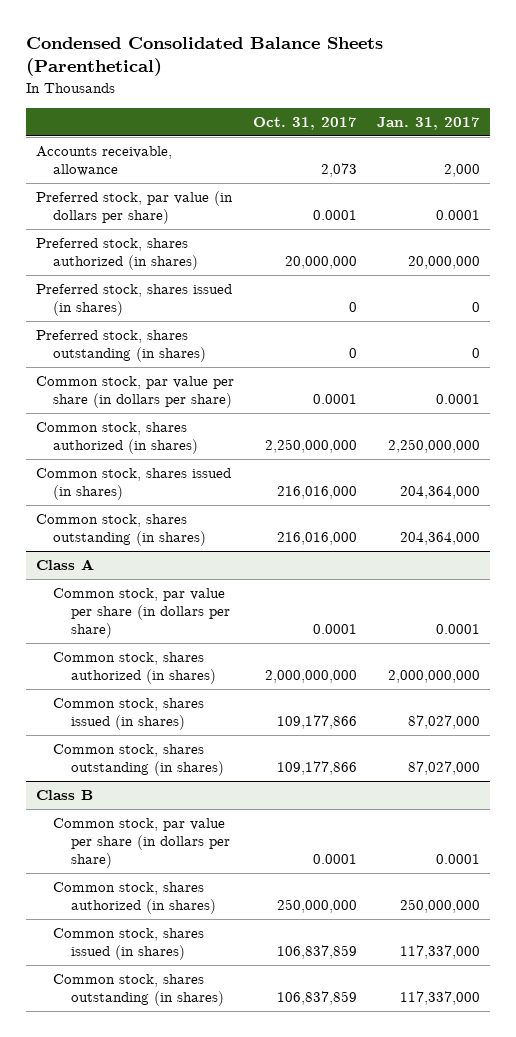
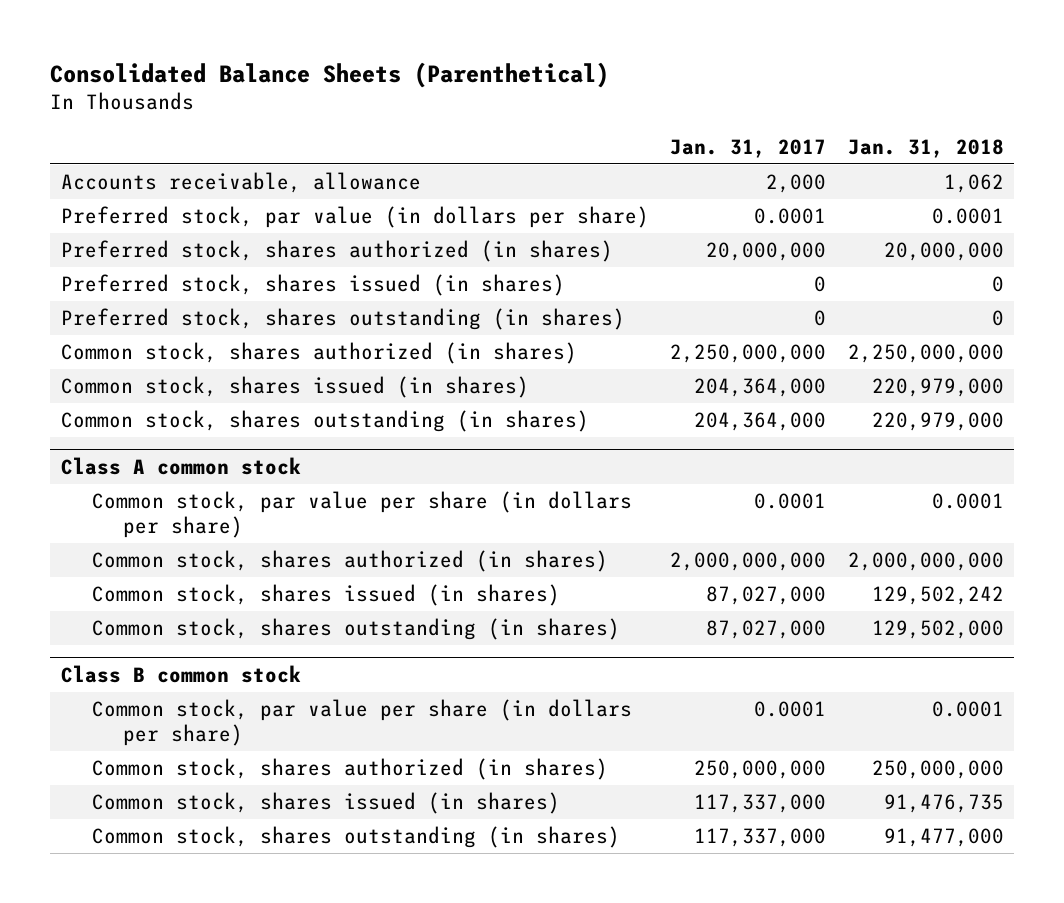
- Condensed Consolidated Balance Sheets (Parenthetical)
+ Consolidated Balance Sheets (Parenthetical)
- | Oct. 31, 2017 | Jan. 31, 2017
+ | Jan. 31, 2017 | Jan. 31, 2018
- Common stock, par value per share (in dollars per share) | 0.0001 | 0.0001
- Class A
+ Class A common stock
- Class B
+ Class B common stock

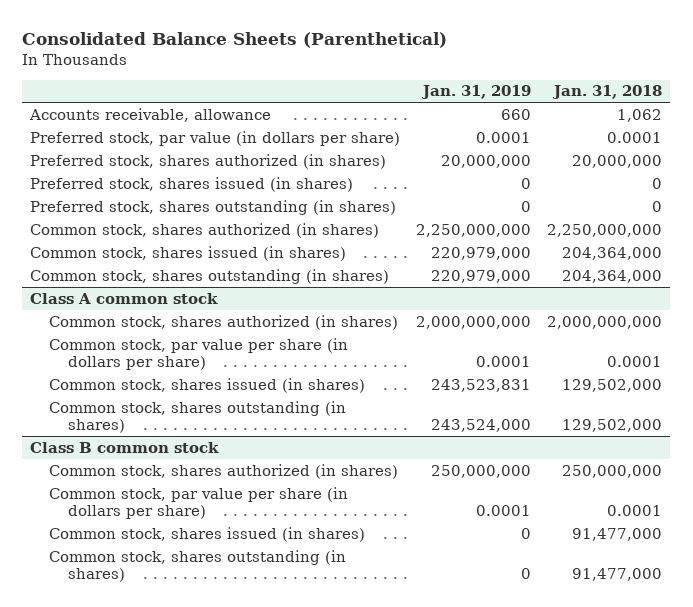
- | Jan. 31, 2017 | Jan. 31, 2018
+ | Jan. 31, 2019 | Jan. 31, 2018
- Common stock, shares issued (in shares) | 204,364,000 | 220,979,000
- Common stock, shares outstanding (in shares) | 204,364,000 | 220,979,000
+ Common stock, shares issued (in shares) | 220,979,000 | 204,364,000
+ Common stock, shares outstanding (in shares) | 220,979,000 | 204,364,000
@ Class A common stock
- Common stock, shares issued (in shares) | 87,027,000 | 129,502,242
moved down: Common stock, par value per share (in dollars per share) | 0.0001 | 0.0001
+ Common stock, shares issued (in shares) | 243,523,831 | 129,502,000
@ Class B common stock
- Common stock, shares issued (in shares) | 117,337,000 | 91,476,735
moved down: Common stock, par value per share (in dollars per share) | 0.0001 | 0.0001
+ Common stock, shares issued (in shares) | 0 | 91,477,000

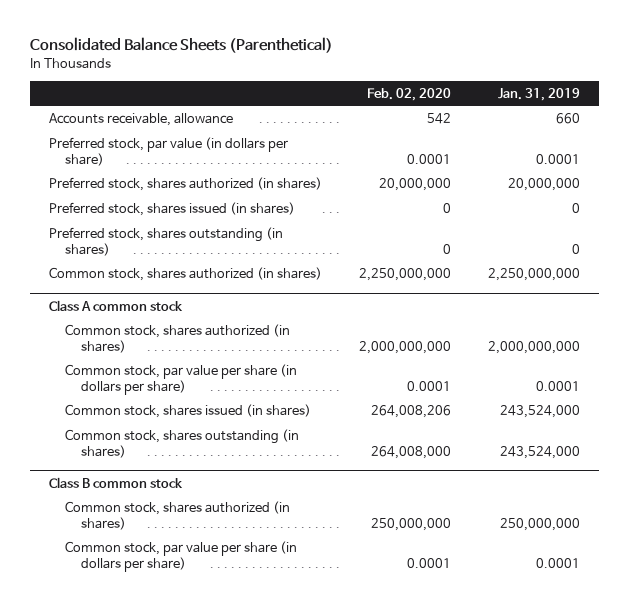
- | Jan. 31, 2019 | Jan. 31, 2018
+ | Feb. 02, 2020 | Jan. 31, 2019
- Common stock, shares issued (in shares) | 220,979,000 | 204,364,000
- Common stock, shares outstanding (in shares) | 220,979,000 | 204,364,000
@ Class A common stock
- Common stock, shares issued (in shares) | 243,523,831 | 129,502,000
+ Common stock, shares issued (in shares) | 264,008,206 | 243,524,000
@ Class B common stock
- Common stock, shares issued (in shares) | 0 | 91,477,000
- Common stock, shares outstanding (in shares) | 0 | 91,477,000

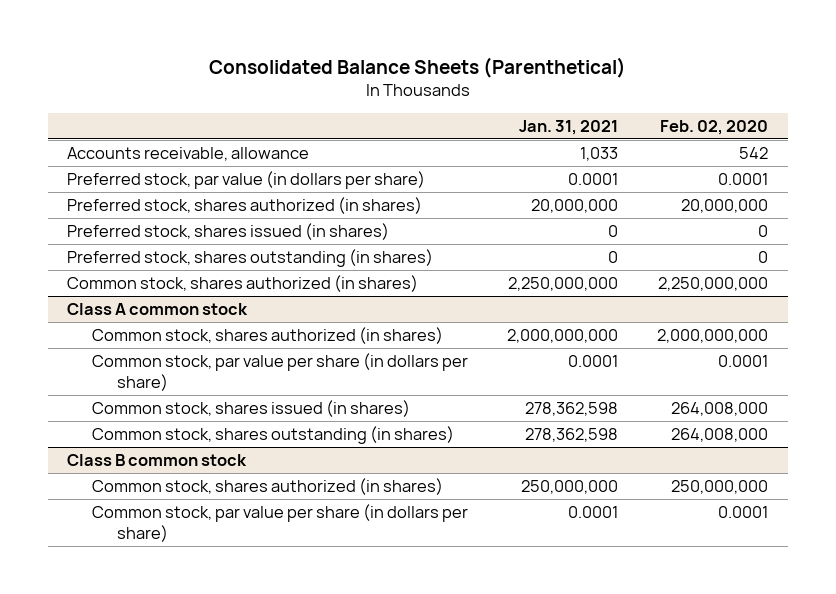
- | Feb. 02, 2020 | Jan. 31, 2019
+ | Jan. 31, 2021 | Feb. 02, 2020
@ Class A common stock
- Common stock, shares issued (in shares) | 264,008,206 | 243,524,000
+ Common stock, shares issued (in shares) | 278,362,598 | 264,008,000

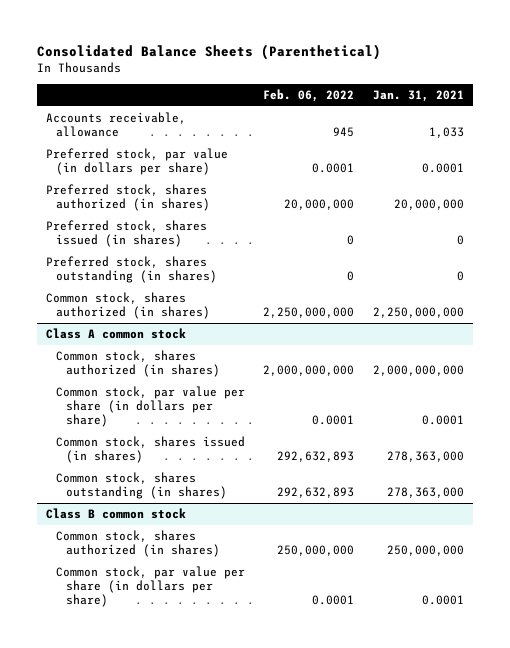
- | Jan. 31, 2021 | Feb. 02, 2020
+ | Feb. 06, 2022 | Jan. 31, 2021
@ Class A common stock
- Common stock, shares issued (in shares) | 278,362,598 | 264,008,000
- Common stock, shares outstanding (in shares) | 278,362,598 | 264,008,000
+ Common stock, shares issued (in shares) | 292,632,893 | 278,363,000
+ Common stock, shares outstanding (in shares) | 292,632,893 | 278,363,000

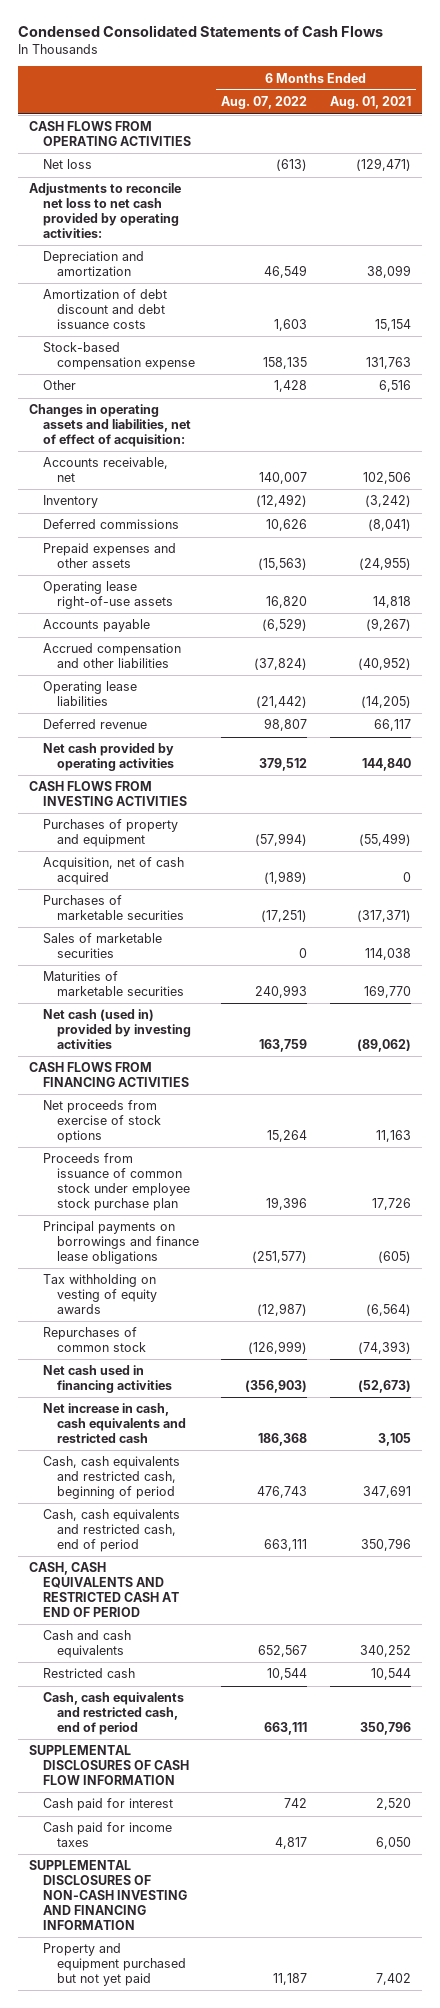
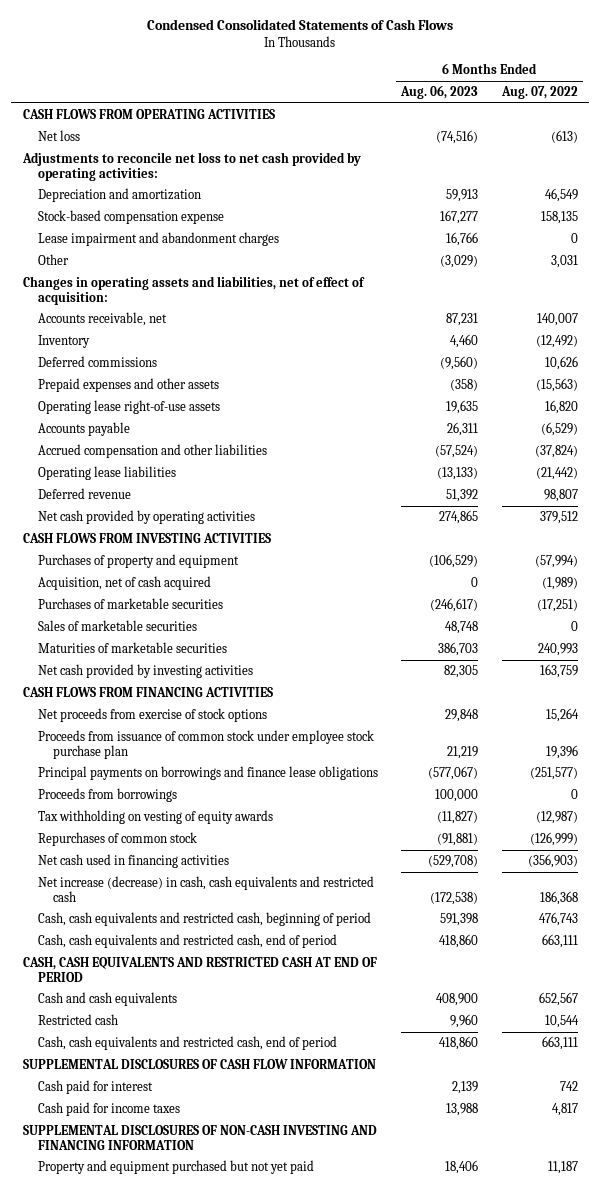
- | 6 Months Ended Aug. 07, 2022 | 6 Months Ended Aug. 01, 2021
+ | 6 Months Ended Aug. 06, 2023 | 6 Months Ended Aug. 07, 2022
- Amortization of debt discount and debt issuance costs | 1,603 | 15,154
- Other | 1,428 | 6,516
+ Lease impairment and abandonment charges | 16,766 | 0
+ Other | (3,029) | 3,031
- Net cash (used in) provided by investing activities | 163,759 | (89,062)
+ Net cash provided by investing activities | 82,305 | 163,759
+ Proceeds from borrowings | 100,000 | 0
- Net increase in cash, cash equivalents and restricted cash | 186,368 | 3,105
+ Net increase (decrease) in cash, cash equivalents and restricted cash | (172,538) | 186,368

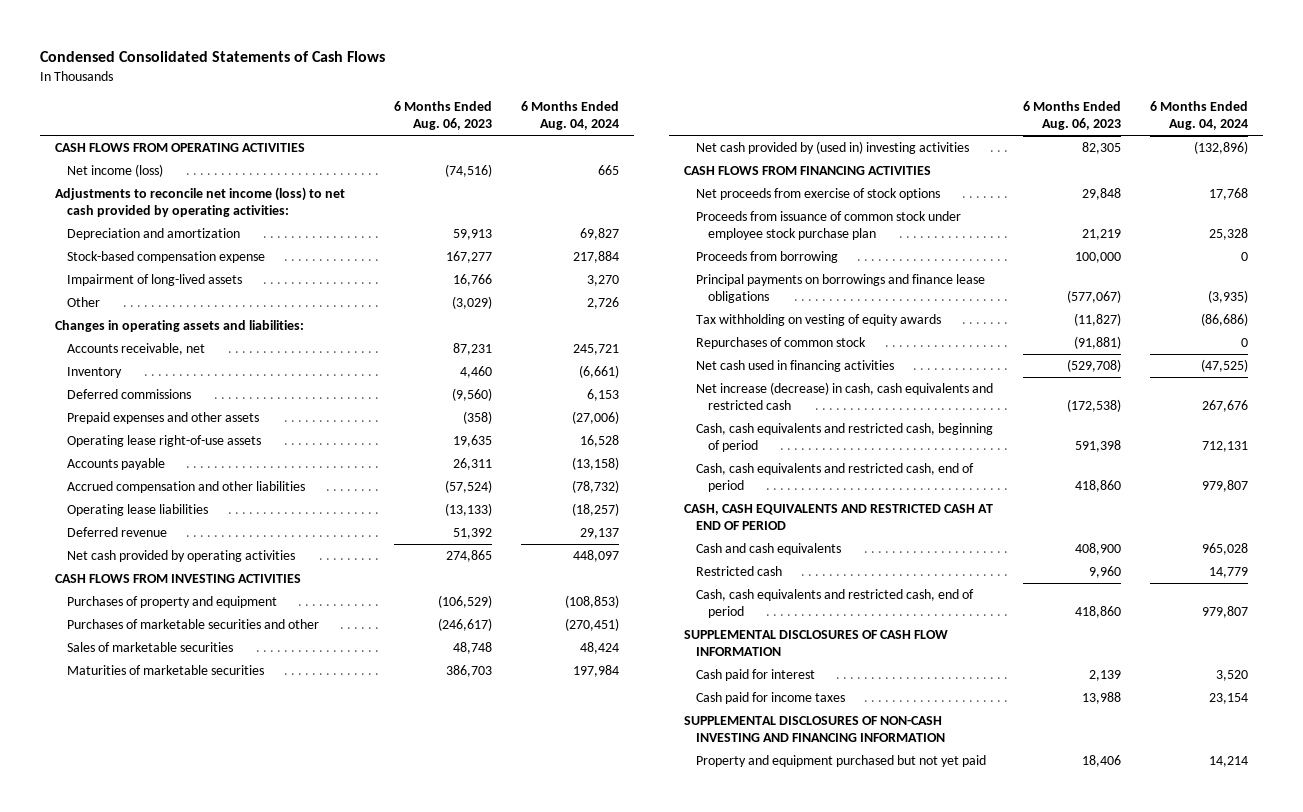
- | 6 Months Ended Aug. 06, 2023 | 6 Months Ended Aug. 07, 2022
+ | 6 Months Ended Aug. 06, 2023 | 6 Months Ended Aug. 04, 2024
- Net loss | (74,516) | (613)
- Adjustments to reconcile net loss to net cash provided by operating activities:
+ Net income (loss) | (74,516) | 665
+ Adjustments to reconcile net income (loss) to net cash provided by operating activities:
- Lease impairment and abandonment charges | 16,766 | 0
+ Impairment of long-lived assets | 16,766 | 3,270
- Changes in operating assets and liabilities, net of effect of acquisition:
+ Changes in operating assets and liabilities:
- Acquisition, net of cash acquired | 0 | (1,989)
- Purchases of marketable securities | (246,617) | (17,251)
+ Purchases of marketable securities and other | (246,617) | (270,451)
- Net cash provided by investing activities | 82,305 | 163,759
+ Net cash provided by (used in) investing activities | 82,305 | (132,896)
+ Proceeds from borrowing | 100,000 | 0
- Proceeds from borrowings | 100,000 | 0

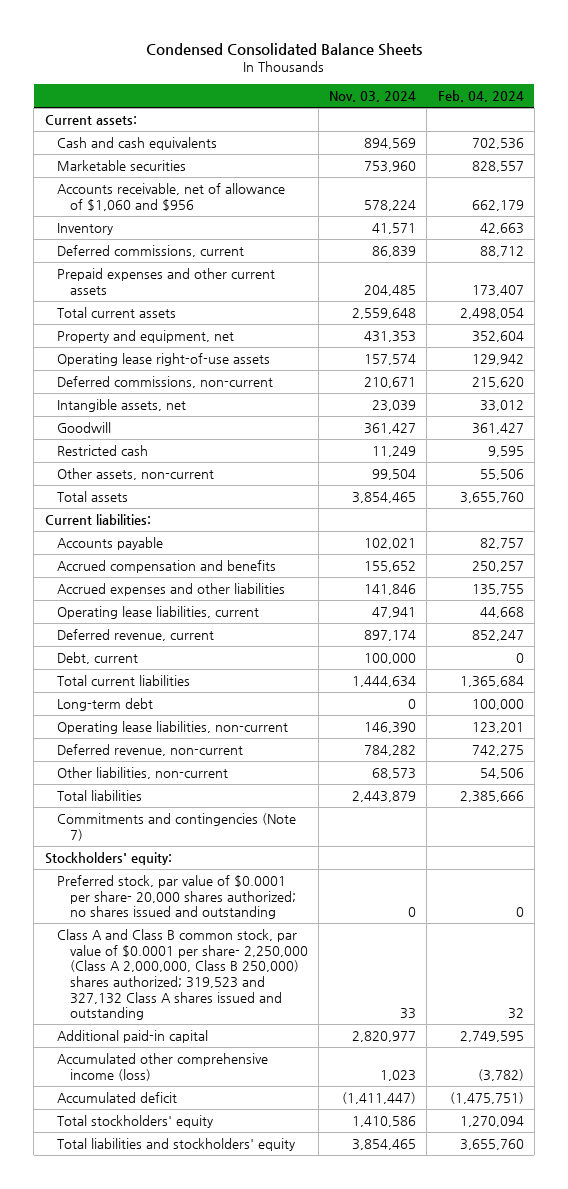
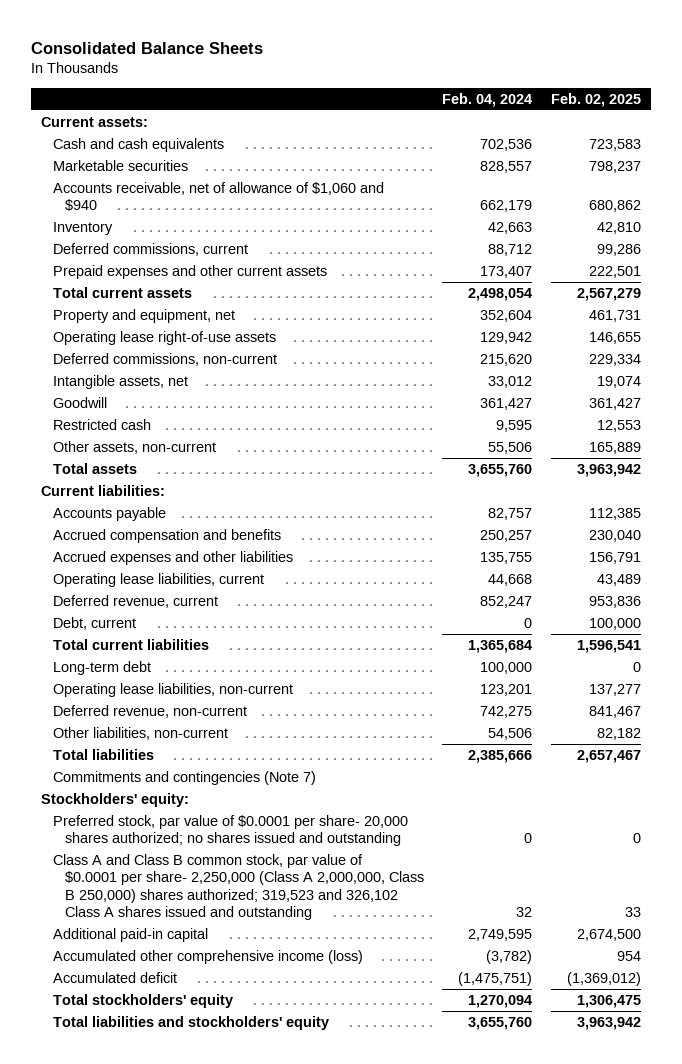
- Condensed Consolidated Balance Sheets
+ Consolidated Balance Sheets
- | Nov. 03, 2024 | Feb. 04, 2024
+ | Feb. 04, 2024 | Feb. 02, 2025
- Accounts receivable, net of allowance of $1,060 and $956 | 578,224 | 662,179
+ Accounts receivable, net of allowance of $1,060 and $940 | 662,179 | 680,862
- Class A and Class B common stock, par value of $0.0001 per share- 2,250,000 (Class A 2,000,000, Class B 250,000) shares authorized; 319,523 and 327,132 Class A shares issued and outstanding | 33 | 32
+ Class A and Class B common stock, par value of $0.0001 per share- 2,250,000 (Class A 2,000,000, Class B 250,000) shares authorized; 319,523 and 326,102 Class A shares issued and outstanding | 32 | 33

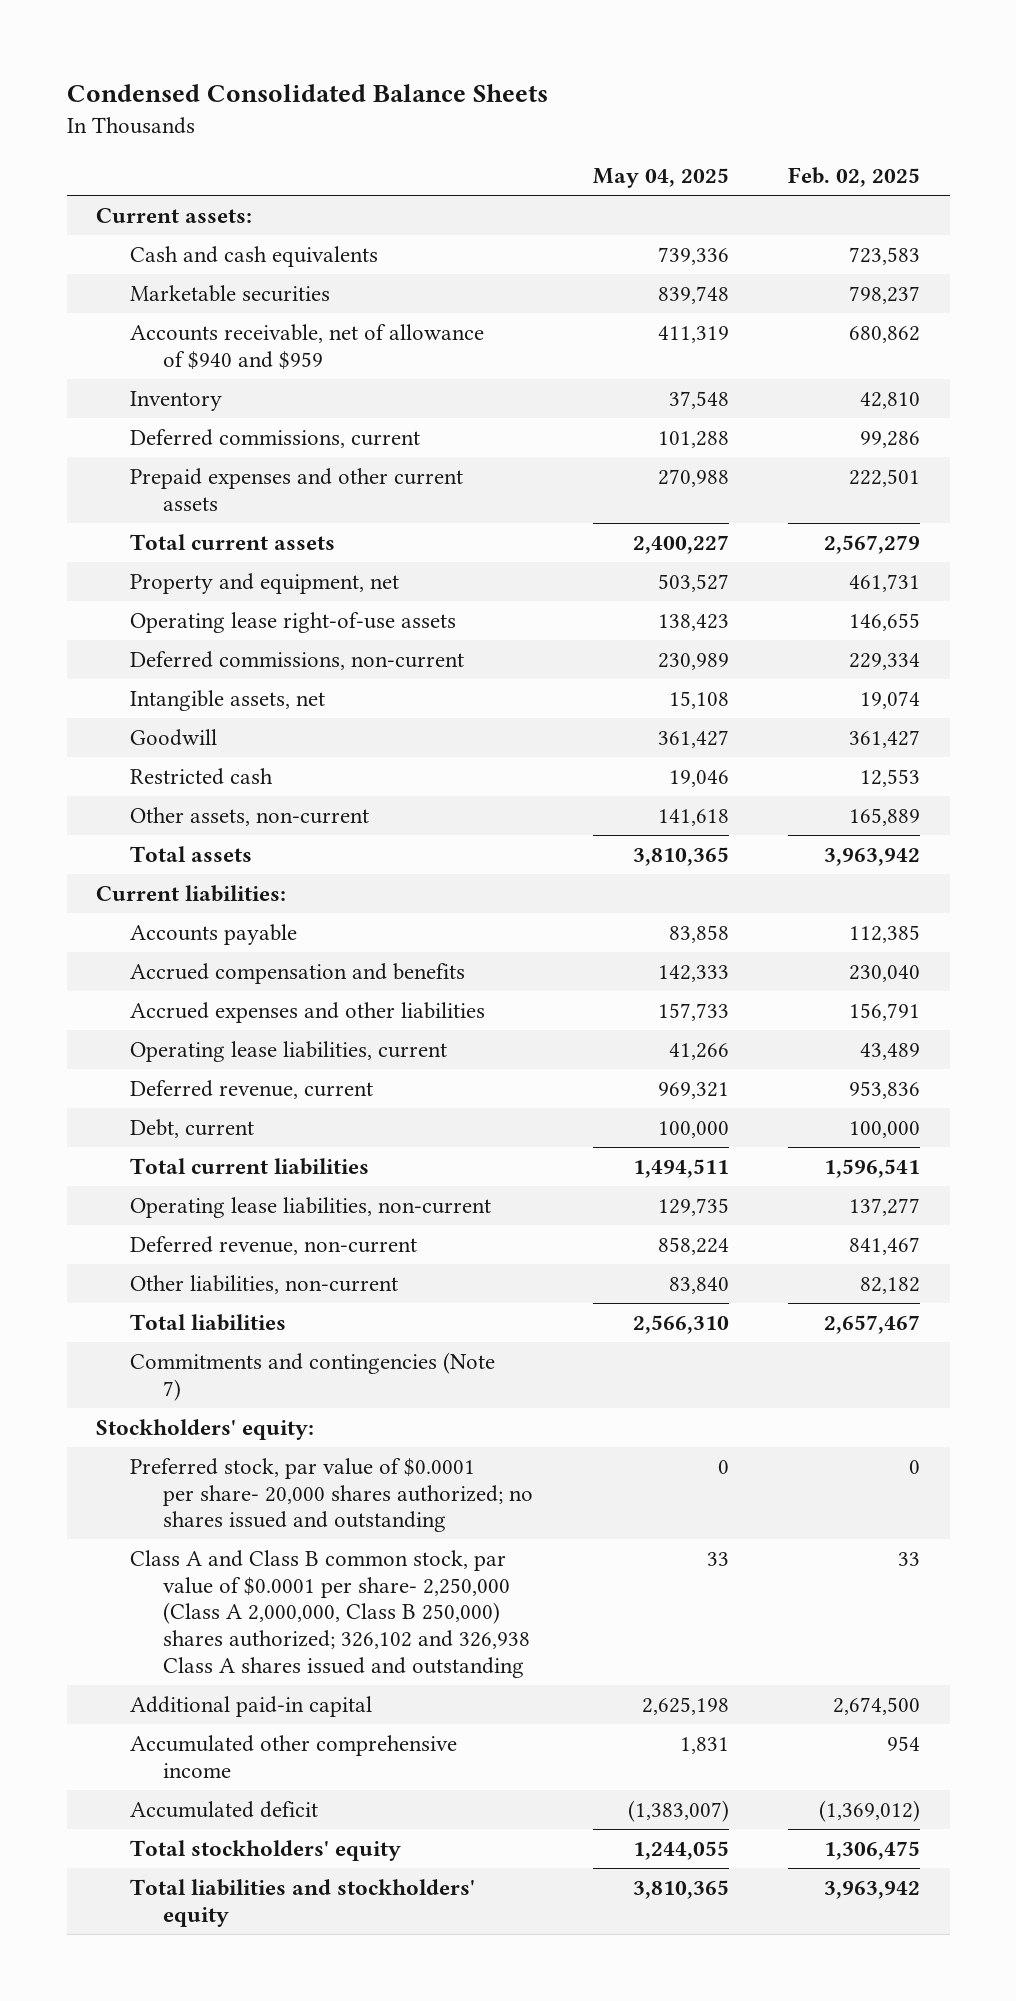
- Consolidated Balance Sheets
+ Condensed Consolidated Balance Sheets
- | Feb. 04, 2024 | Feb. 02, 2025
+ | May 04, 2025 | Feb. 02, 2025
- Accounts receivable, net of allowance of $1,060 and $940 | 662,179 | 680,862
+ Accounts receivable, net of allowance of $940 and $959 | 411,319 | 680,862
- Long-term debt | 100,000 | 0
- Class A and Class B common stock, par value of $0.0001 per share- 2,250,000 (Class A 2,000,000, Class B 250,000) shares authorized; 319,523 and 326,102 Class A shares issued and outstanding | 32 | 33
+ Class A and Class B common stock, par value of $0.0001 per share- 2,250,000 (Class A 2,000,000, Class B 250,000) shares authorized; 326,102 and 326,938 Class A shares issued and outstanding | 33 | 33
- Accumulated other comprehensive income (loss) | (3,782) | 954
+ Accumulated other comprehensive income | 1,831 | 954

